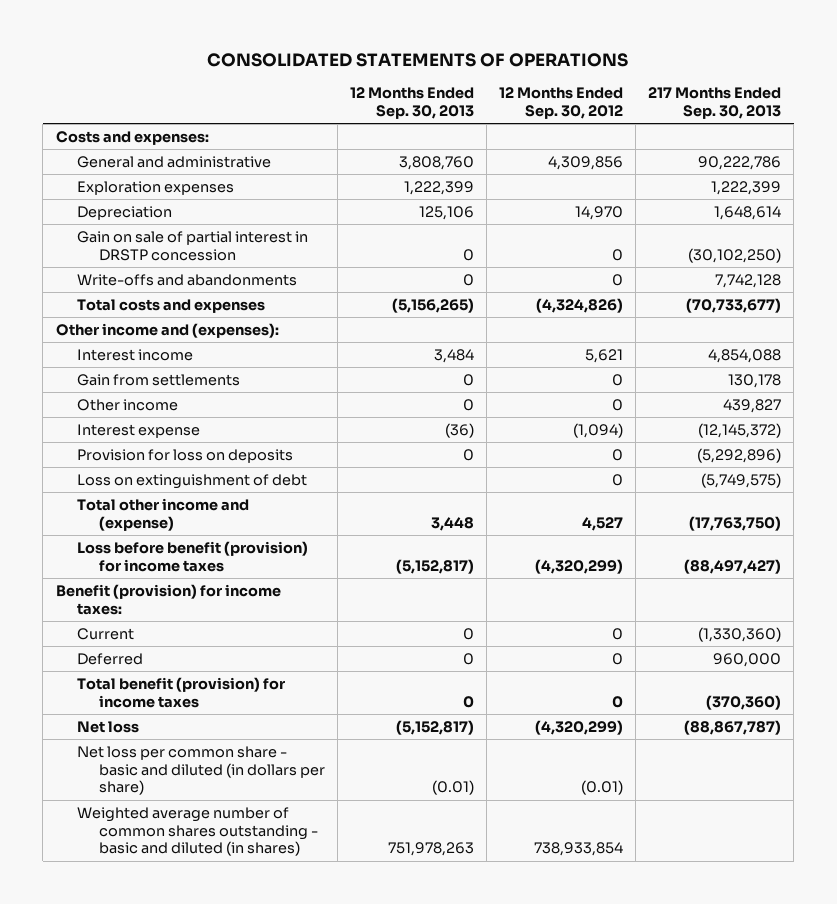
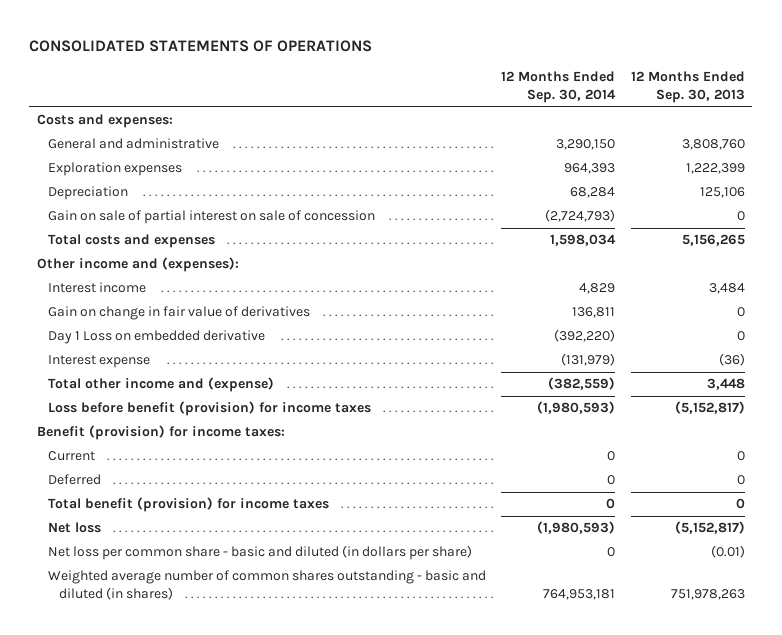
- | 12 Months Ended Sep. 30, 2013 | 12 Months Ended Sep. 30, 2012 | 217 Months Ended Sep. 30, 2013
+ | 12 Months Ended Sep. 30, 2014 | 12 Months Ended Sep. 30, 2013
- Gain on sale of partial interest in DRSTP concession | 0 | 0 | (30,102,250)
- Write-offs and abandonments | 0 | 0 | 7,742,128
- Total costs and expenses | (5,156,265) | (4,324,826) | (70,733,677)
+ Gain on sale of partial interest on sale of concession | (2,724,793) | 0
+ Total costs and expenses | 1,598,034 | 5,156,265
- Gain from settlements | 0 | 0 | 130,178
- Other income | 0 | 0 | 439,827
+ Gain on change in fair value of derivatives | 136,811 | 0
+ Day 1 Loss on embedded derivative | (392,220) | 0
- Provision for loss on deposits | 0 | 0 | (5,292,896)
- Loss on extinguishment of debt | | 0 | (5,749,575)

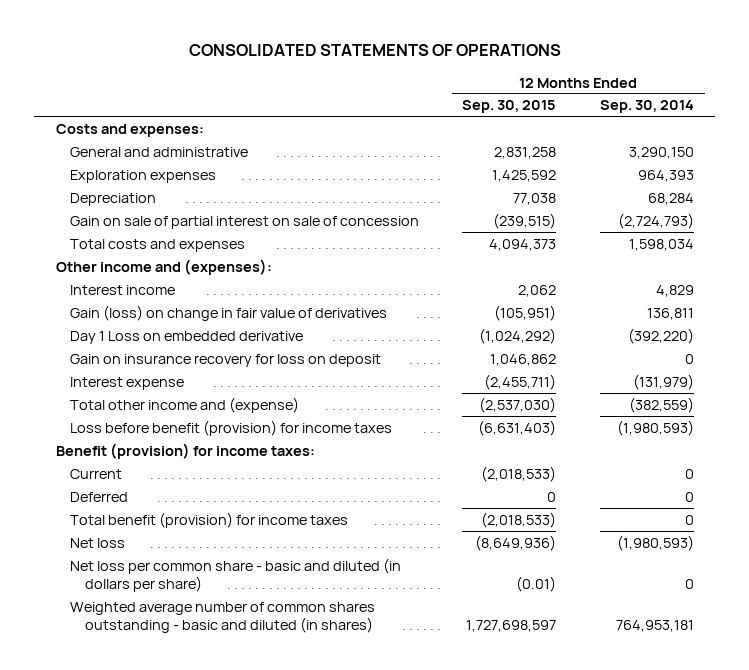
- | 12 Months Ended Sep. 30, 2014 | 12 Months Ended Sep. 30, 2013
+ | 12 Months Ended Sep. 30, 2015 | 12 Months Ended Sep. 30, 2014
- Gain on change in fair value of derivatives | 136,811 | 0
+ Gain (loss) on change in fair value of derivatives | (105,951) | 136,811
+ Gain on insurance recovery for loss on deposit | 1,046,862 | 0

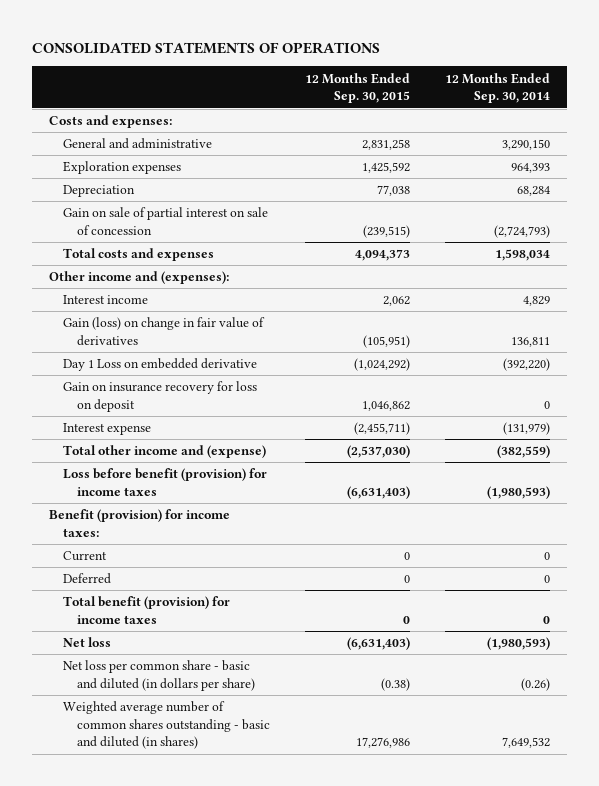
- Current | (2,018,533) | 0
+ Current | 0 | 0
- Total benefit (provision) for income taxes | (2,018,533) | 0
- Net loss | (8,649,936) | (1,980,593)
- Net loss per common share - basic and diluted (in dollars per share) | (0.01) | 0
- Weighted average number of common shares outstanding - basic and diluted (in shares) | 1,727,698,597 | 764,953,181
+ Total benefit (provision) for income taxes | 0 | 0
+ Net loss | (6,631,403) | (1,980,593)
+ Net loss per common share - basic and diluted (in dollars per share) | (0.38) | (0.26)
+ Weighted average number of common shares outstanding - basic and diluted (in shares) | 17,276,986 | 7,649,532

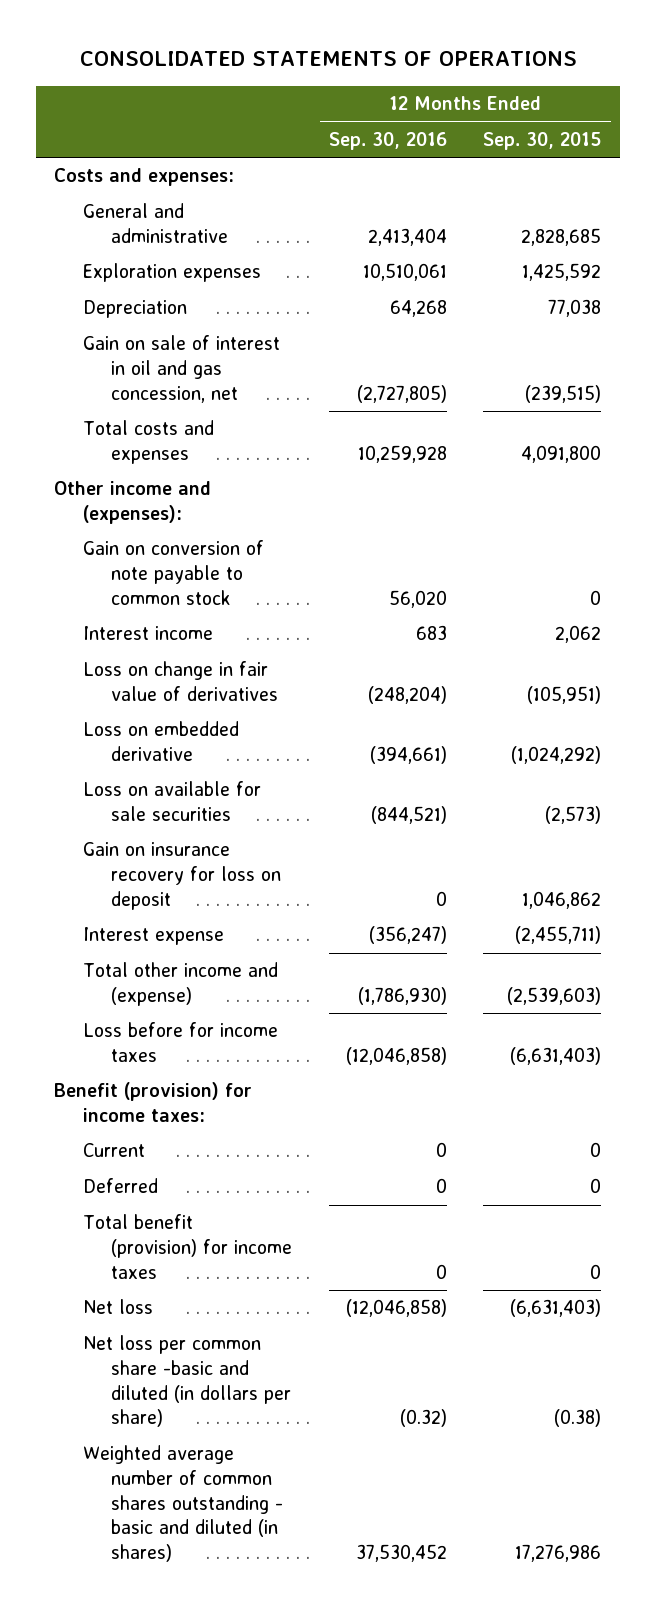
- | 12 Months Ended Sep. 30, 2015 | 12 Months Ended Sep. 30, 2014
+ | 12 Months Ended Sep. 30, 2016 | 12 Months Ended Sep. 30, 2015
- General and administrative | 2,831,258 | 3,290,150
+ General and administrative | 2,413,404 | 2,828,685
- Gain on sale of partial interest on sale of concession | (239,515) | (2,724,793)
- Total costs and expenses | 4,094,373 | 1,598,034
+ Gain on sale of interest in oil and gas concession, net | (2,727,805) | (239,515)
+ Total costs and expenses | 10,259,928 | 4,091,800
+ Gain on conversion of note payable to common stock | 56,020 | 0
- Gain (loss) on change in fair value of derivatives | (105,951) | 136,811
- Day 1 Loss on embedded derivative | (1,024,292) | (392,220)
+ Loss on change in fair value of derivatives | (248,204) | (105,951)
+ Loss on embedded derivative | (394,661) | (1,024,292)
+ Loss on available for sale securities | (844,521) | (2,573)
- Total other income and (expense) | (2,537,030) | (382,559)
- Loss before benefit (provision) for income taxes | (6,631,403) | (1,980,593)
+ Total other income and (expense) | (1,786,930) | (2,539,603)
+ Loss before for income taxes | (12,046,858) | (6,631,403)
- Net loss per common share - basic and diluted (in dollars per share) | (0.38) | (0.26)
+ Net loss per common share -basic and diluted (in dollars per share) | (0.32) | (0.38)

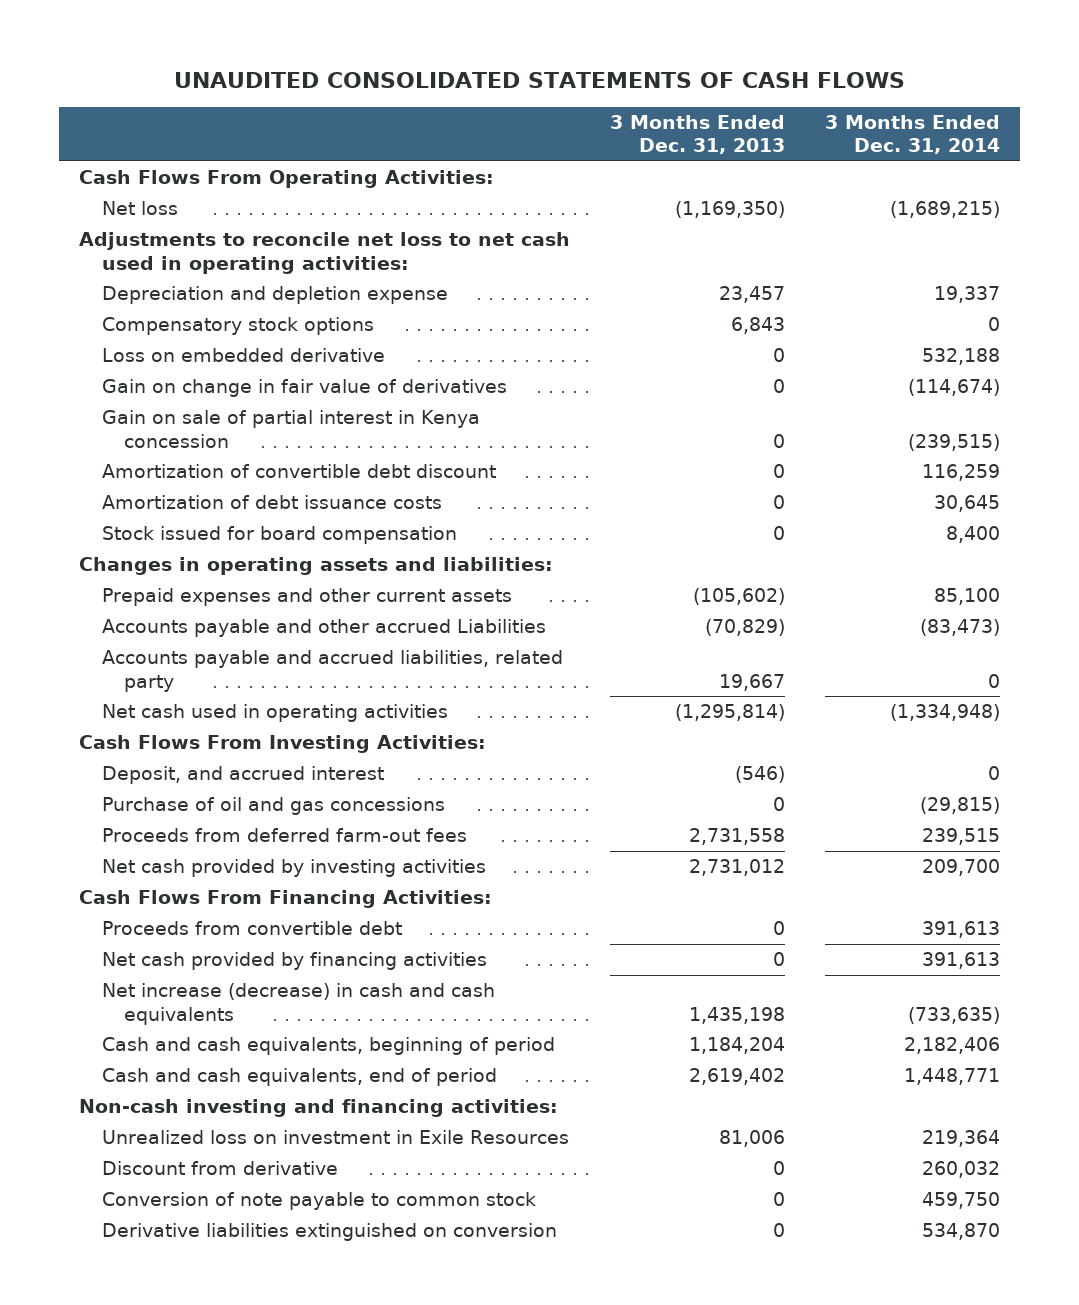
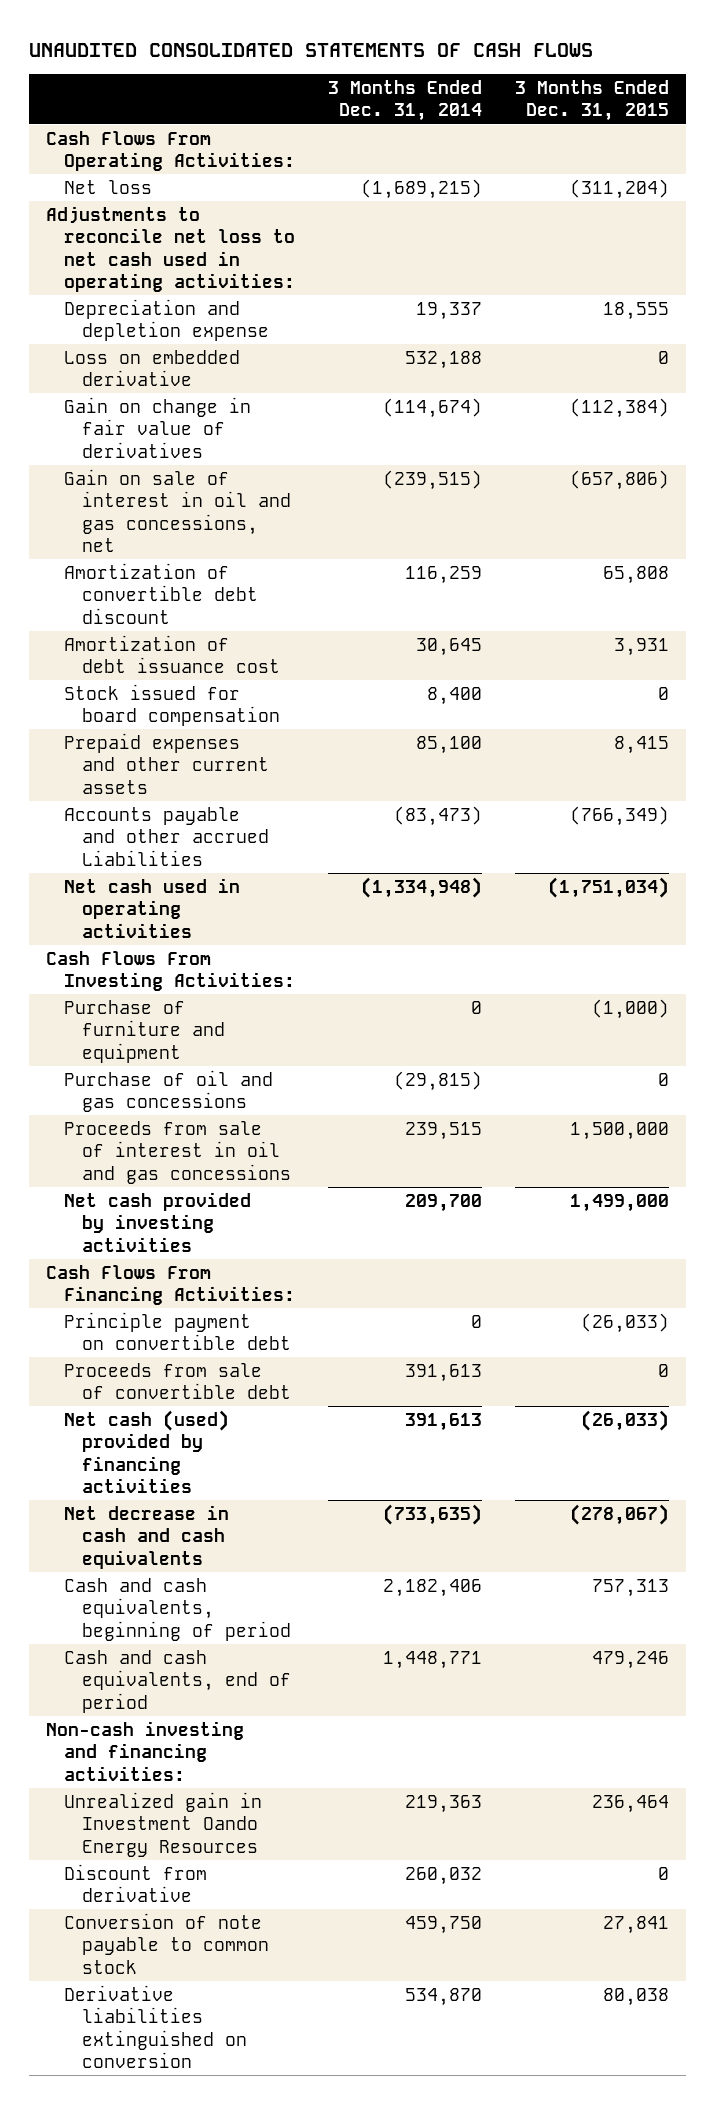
- | 3 Months Ended Dec. 31, 2013 | 3 Months Ended Dec. 31, 2014
+ | 3 Months Ended Dec. 31, 2014 | 3 Months Ended Dec. 31, 2015
- Compensatory stock options | 6,843 | 0
- Gain on sale of partial interest in Kenya concession | 0 | (239,515)
+ Gain on sale of interest in oil and gas concessions, net | (239,515) | (657,806)
- Amortization of debt issuance costs | 0 | 30,645
+ Amortization of debt issuance cost | 30,645 | 3,931
- Changes in operating assets and liabilities:
- Accounts payable and accrued liabilities, related party | 19,667 | 0
- Deposit, and accrued interest | (546) | 0
+ Purchase of furniture and equipment | 0 | (1,000)
- Proceeds from deferred farm-out fees | 2,731,558 | 239,515
+ Proceeds from sale of interest in oil and gas concessions | 239,515 | 1,500,000
- Proceeds from convertible debt | 0 | 391,613
- Net cash provided by financing activities | 0 | 391,613
- Net increase (decrease) in cash and cash equivalents | 1,435,198 | (733,635)
+ Principle payment on convertible debt | 0 | (26,033)
+ Proceeds from sale of convertible debt | 391,613 | 0
+ Net cash (used) provided by financing activities | 391,613 | (26,033)
+ Net decrease in cash and cash equivalents | (733,635) | (278,067)
- Unrealized loss on investment in Exile Resources | 81,006 | 219,364
+ Unrealized gain in Investment Oando Energy Resources | 219,363 | 236,464

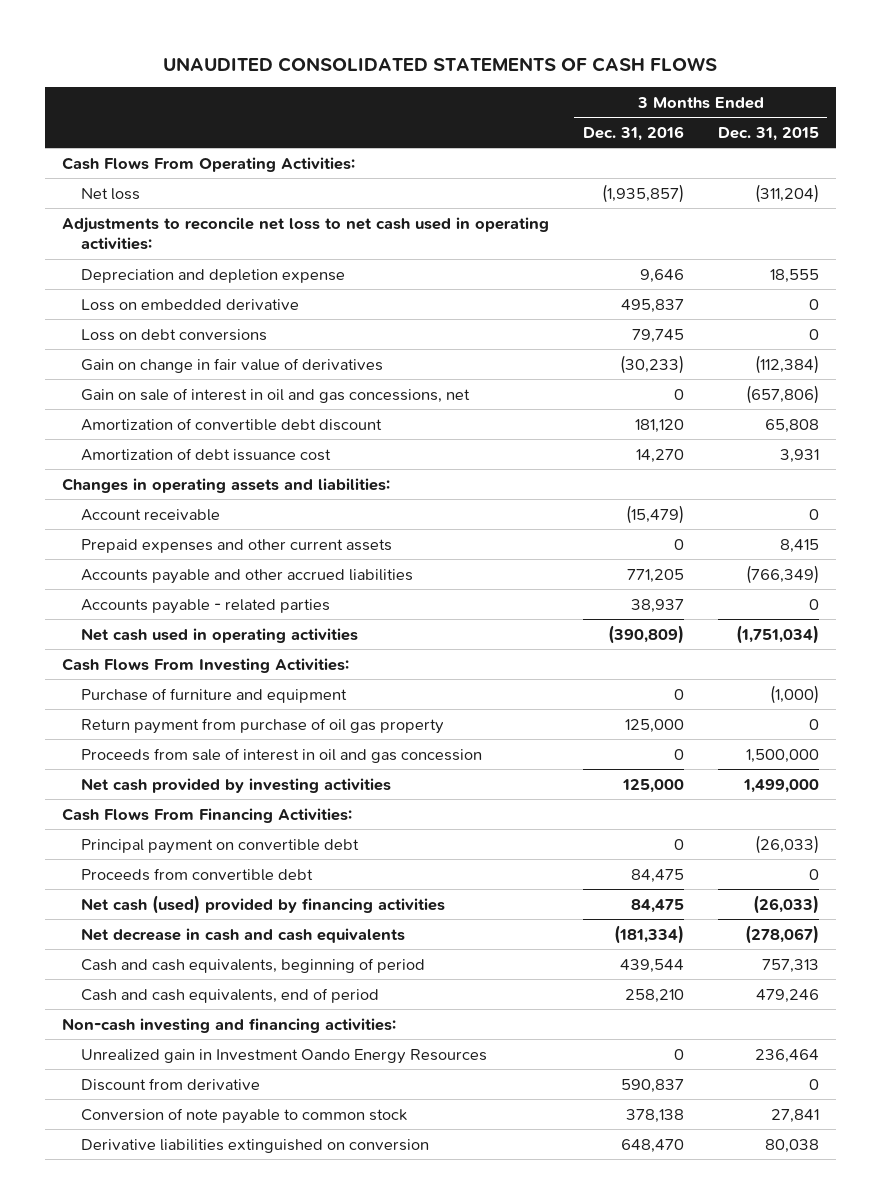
- | 3 Months Ended Dec. 31, 2014 | 3 Months Ended Dec. 31, 2015
+ | 3 Months Ended Dec. 31, 2016 | 3 Months Ended Dec. 31, 2015
+ Loss on debt conversions | 79,745 | 0
- Stock issued for board compensation | 8,400 | 0
+ Changes in operating assets and liabilities:
+ Account receivable | (15,479) | 0
- Accounts payable and other accrued Liabilities | (83,473) | (766,349)
+ Accounts payable and other accrued liabilities | 771,205 | (766,349)
+ Accounts payable - related parties | 38,937 | 0
- Purchase of oil and gas concessions | (29,815) | 0
- Proceeds from sale of interest in oil and gas concessions | 239,515 | 1,500,000
+ Return payment from purchase of oil gas property | 125,000 | 0
+ Proceeds from sale of interest in oil and gas concession | 0 | 1,500,000
- Principle payment on convertible debt | 0 | (26,033)
- Proceeds from sale of convertible debt | 391,613 | 0
+ Principal payment on convertible debt | 0 | (26,033)
+ Proceeds from convertible debt | 84,475 | 0

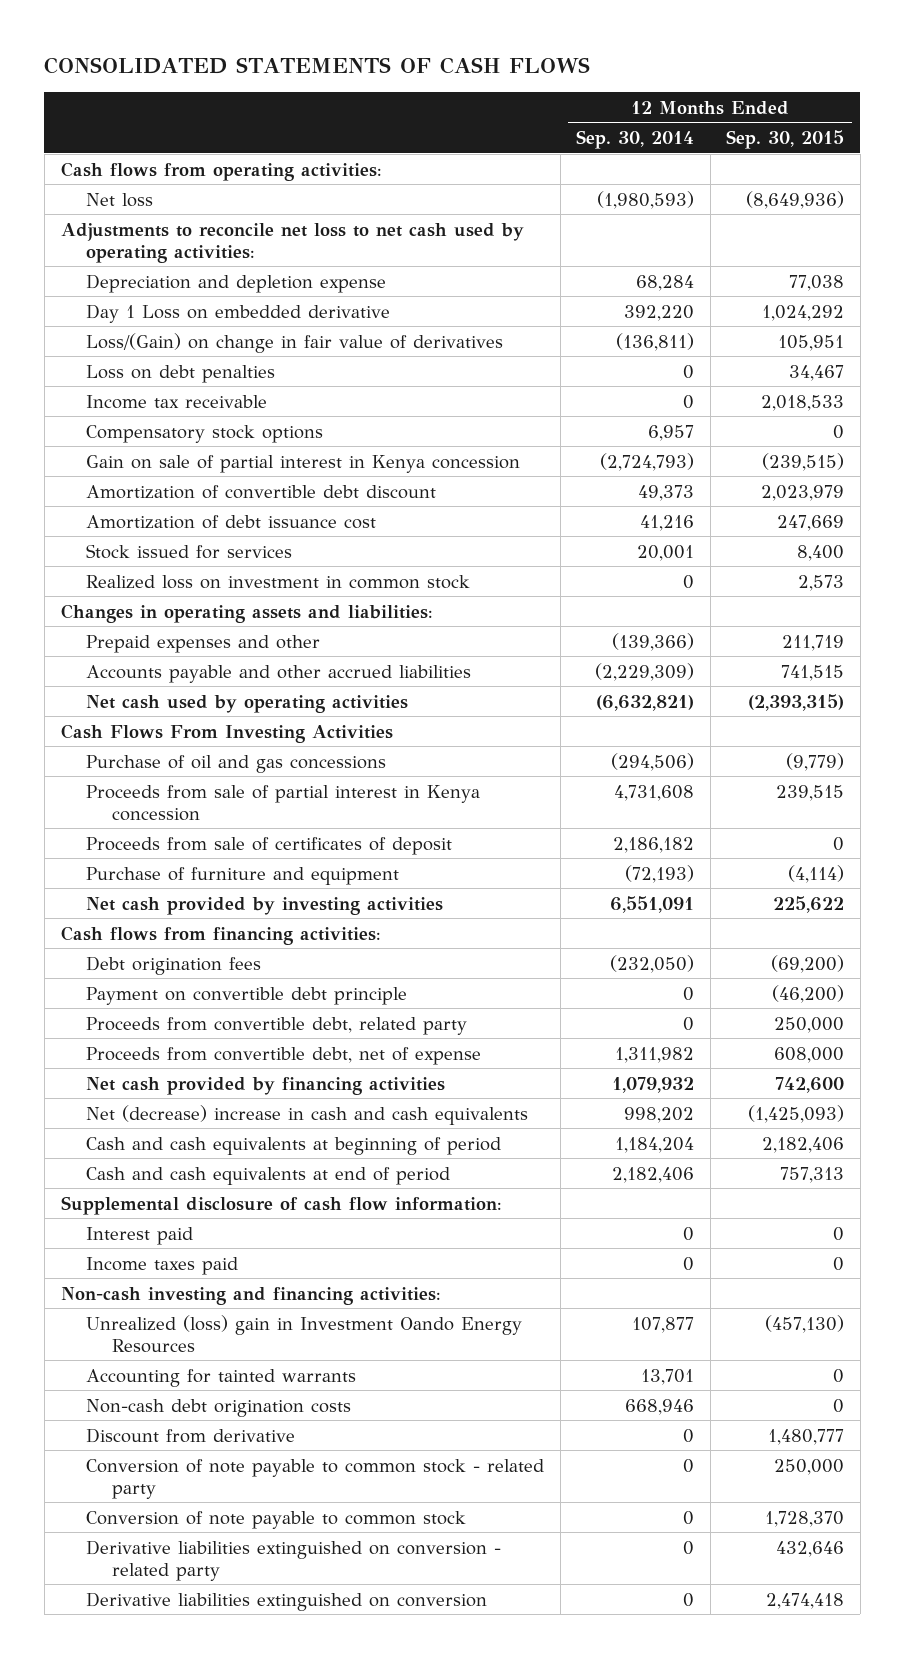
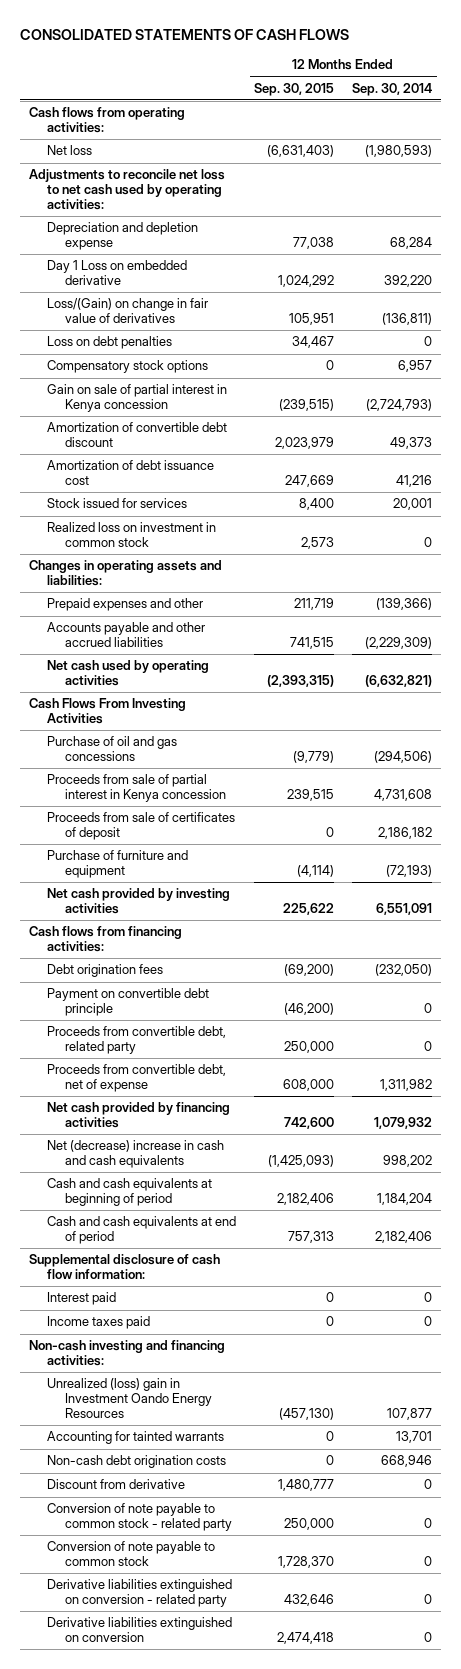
- | 12 Months Ended Sep. 30, 2014 | 12 Months Ended Sep. 30, 2015
+ | 12 Months Ended Sep. 30, 2015 | 12 Months Ended Sep. 30, 2014
- Net loss | (1,980,593) | (8,649,936)
+ Net loss | (6,631,403) | (1,980,593)
- Income tax receivable | 0 | 2,018,533

